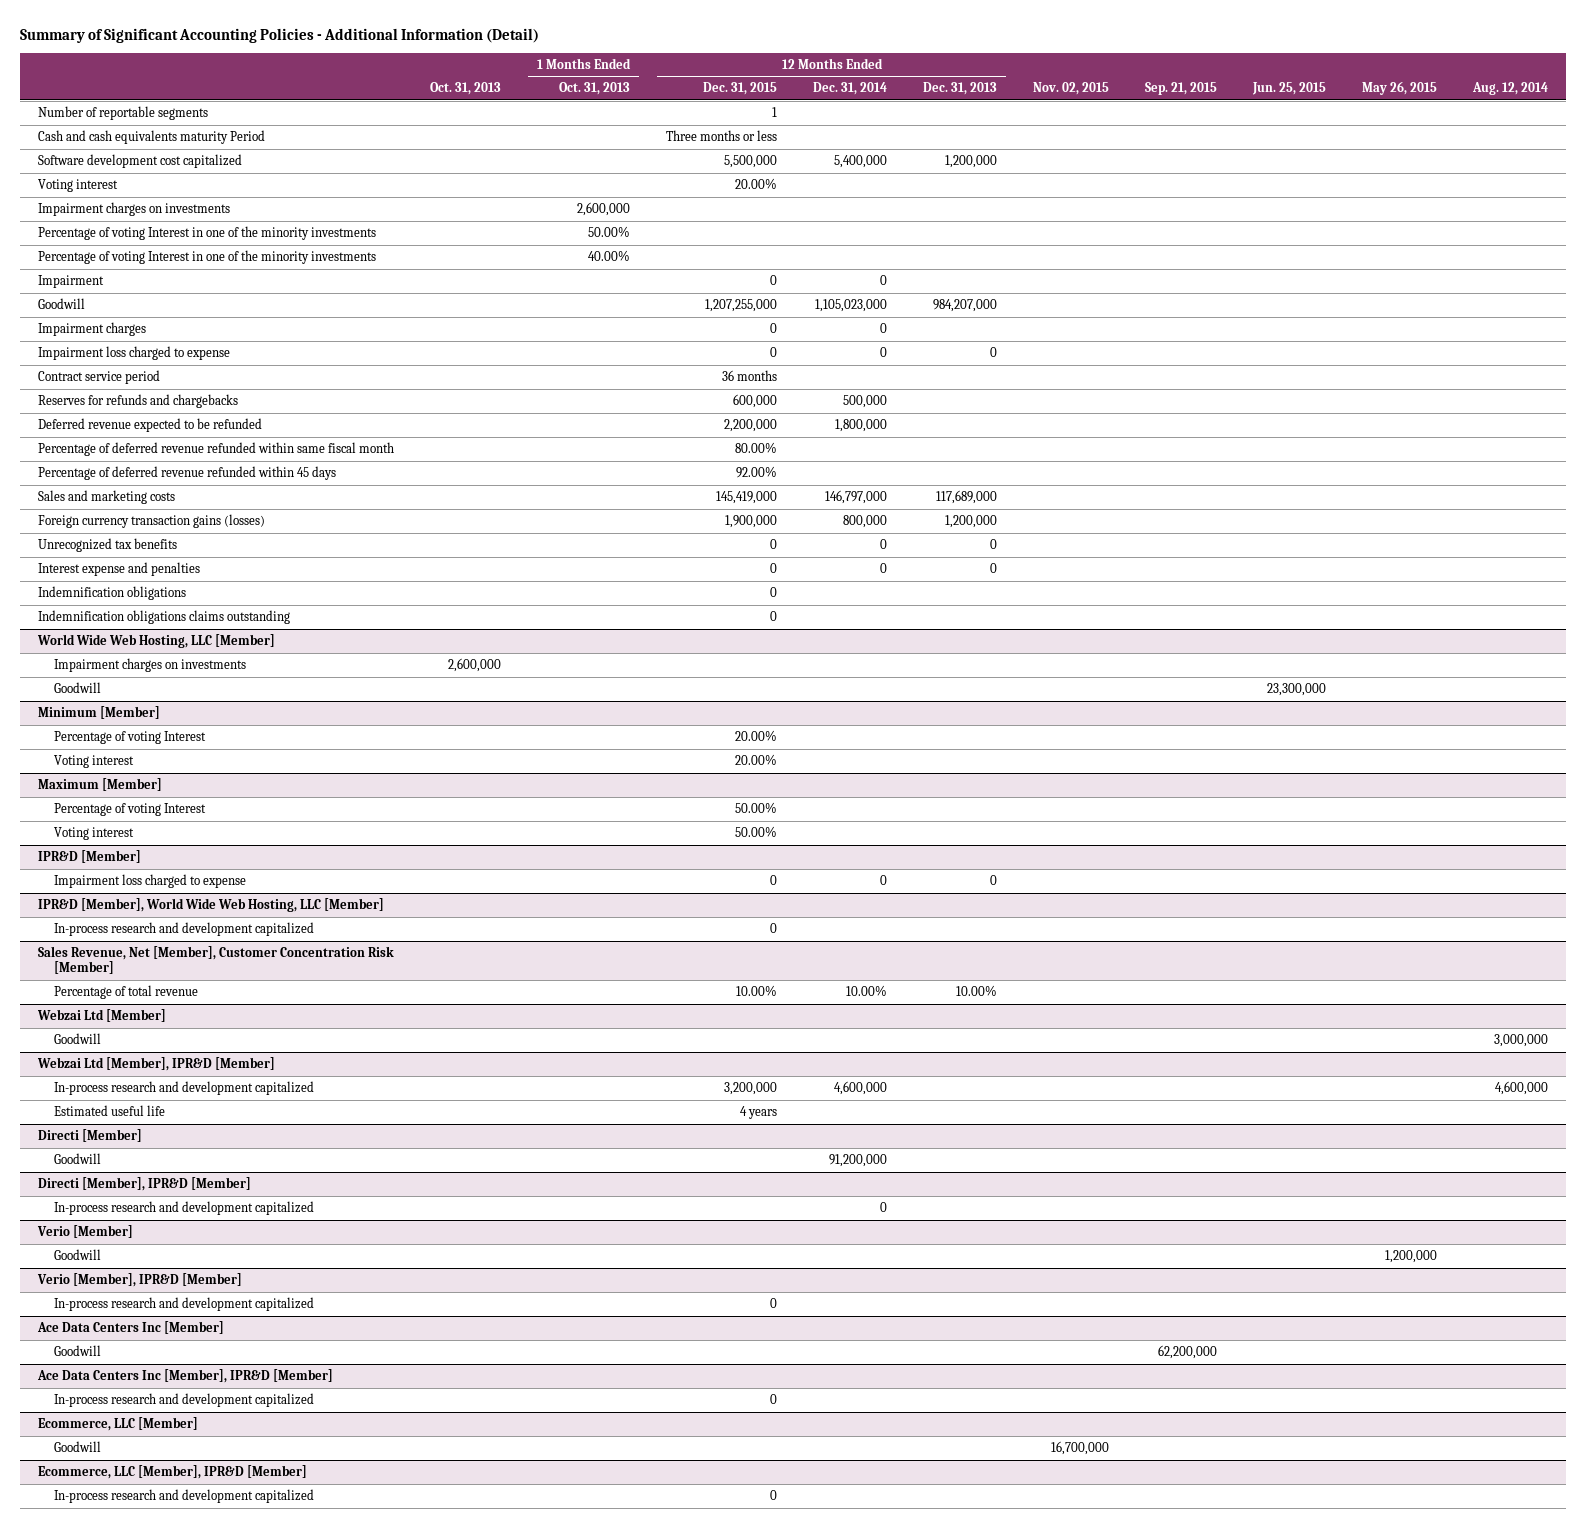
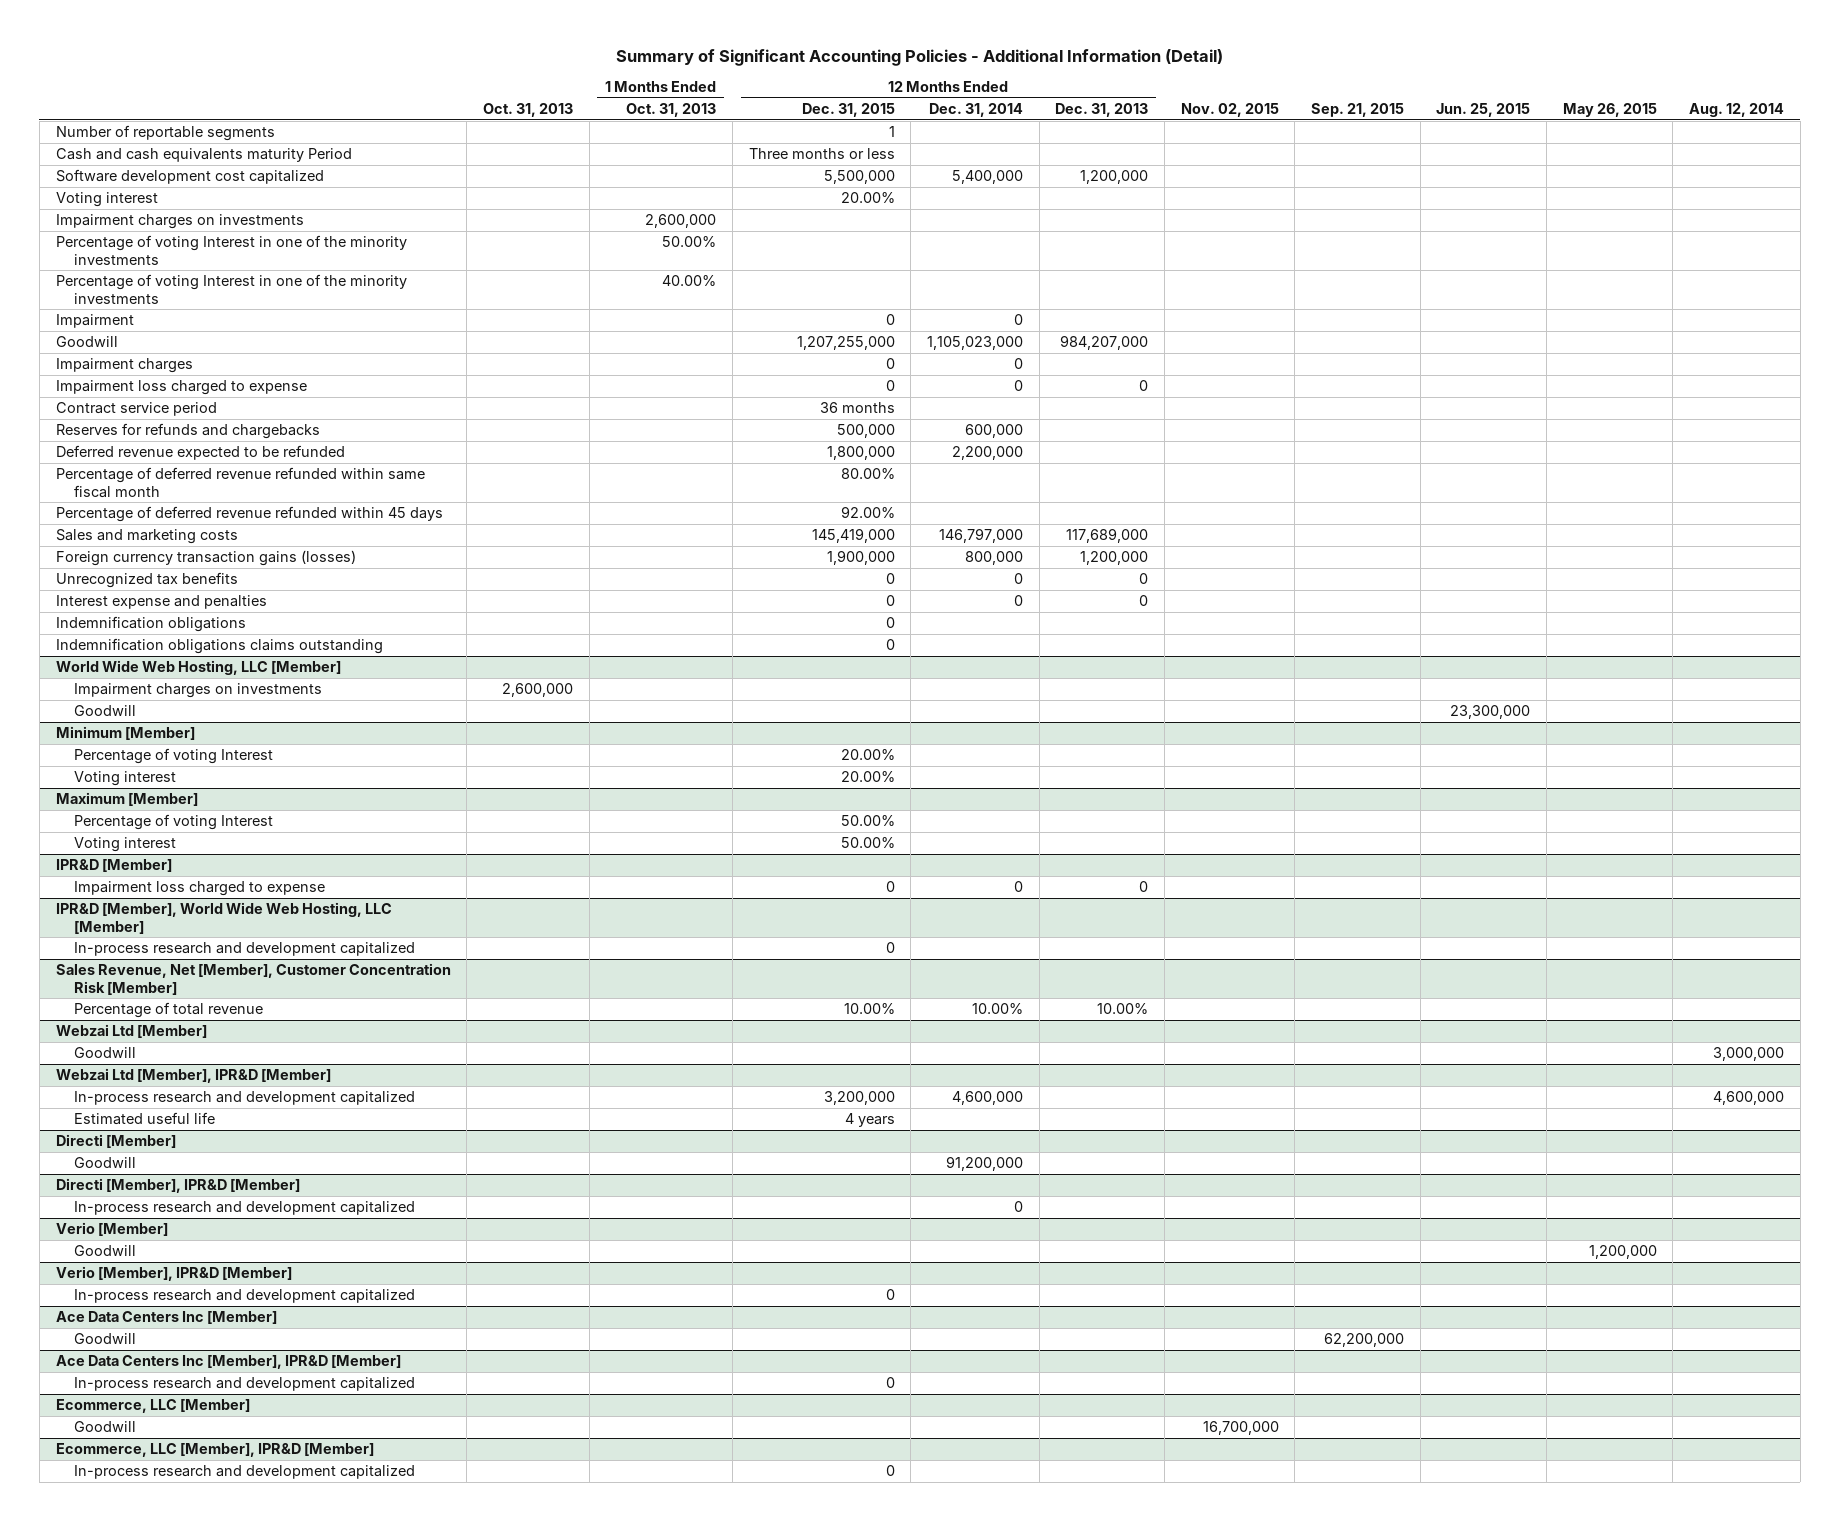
- Reserves for refunds and chargebacks | | | 600,000 | 500,000 | | | | | |
- Deferred revenue expected to be refunded | | | 2,200,000 | 1,800,000 | | | | | |
+ Reserves for refunds and chargebacks | | | 500,000 | 600,000 | | | | | |
+ Deferred revenue expected to be refunded | | | 1,800,000 | 2,200,000 | | | | | |

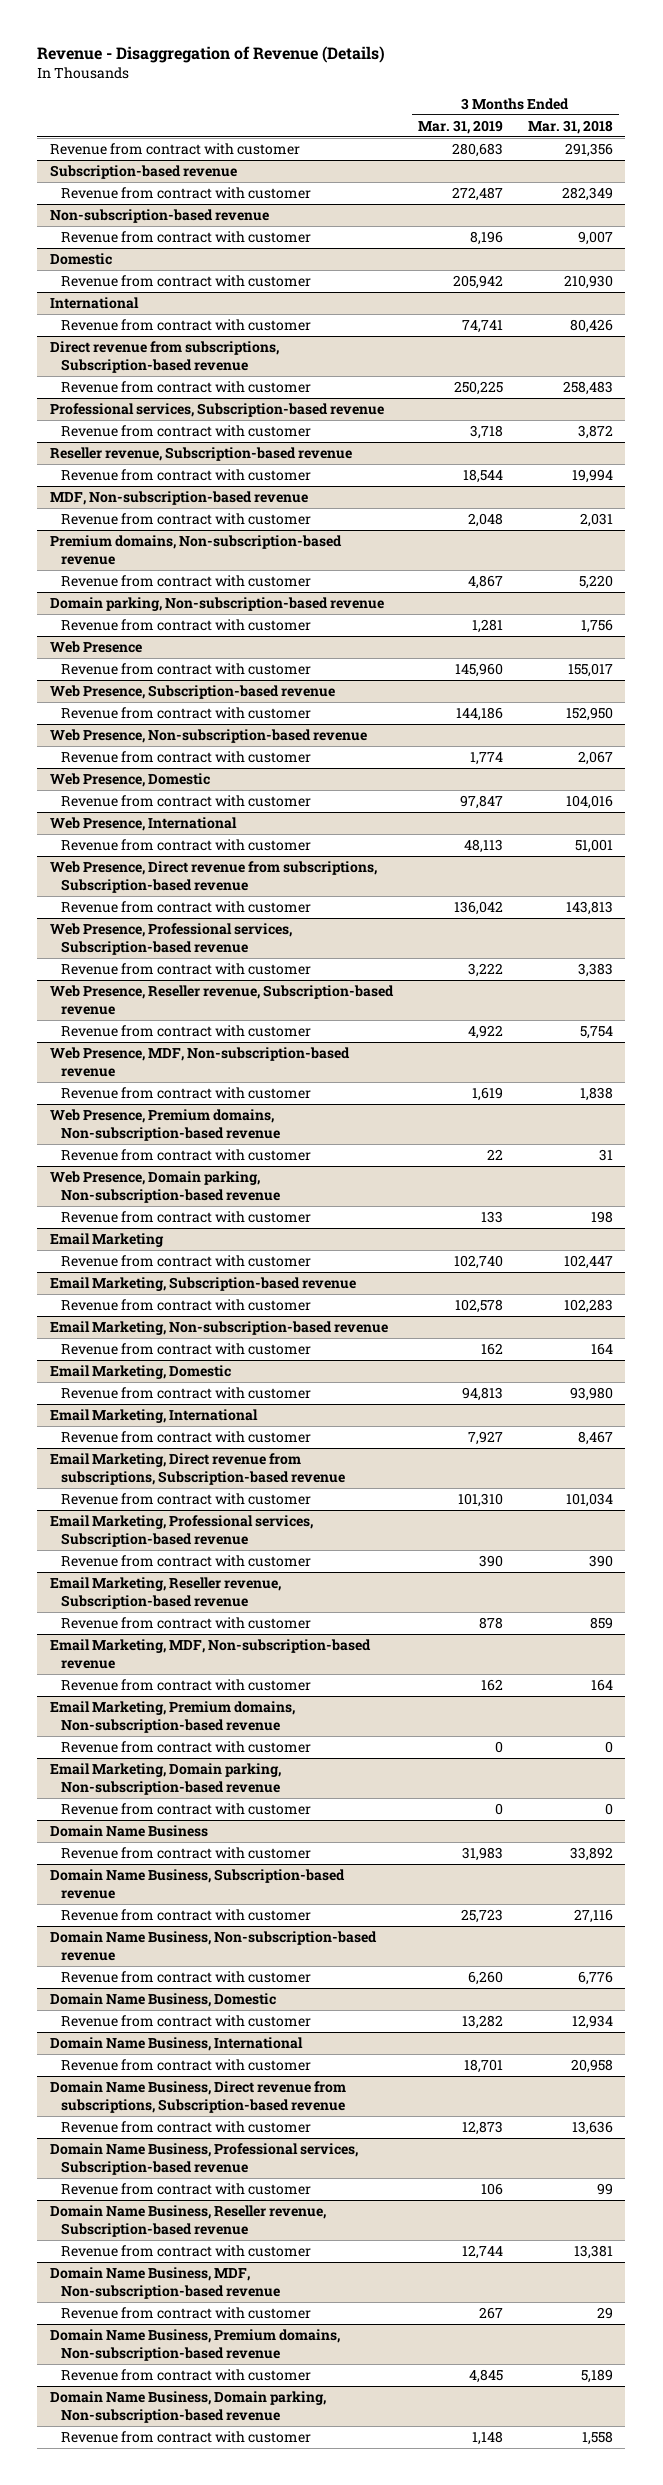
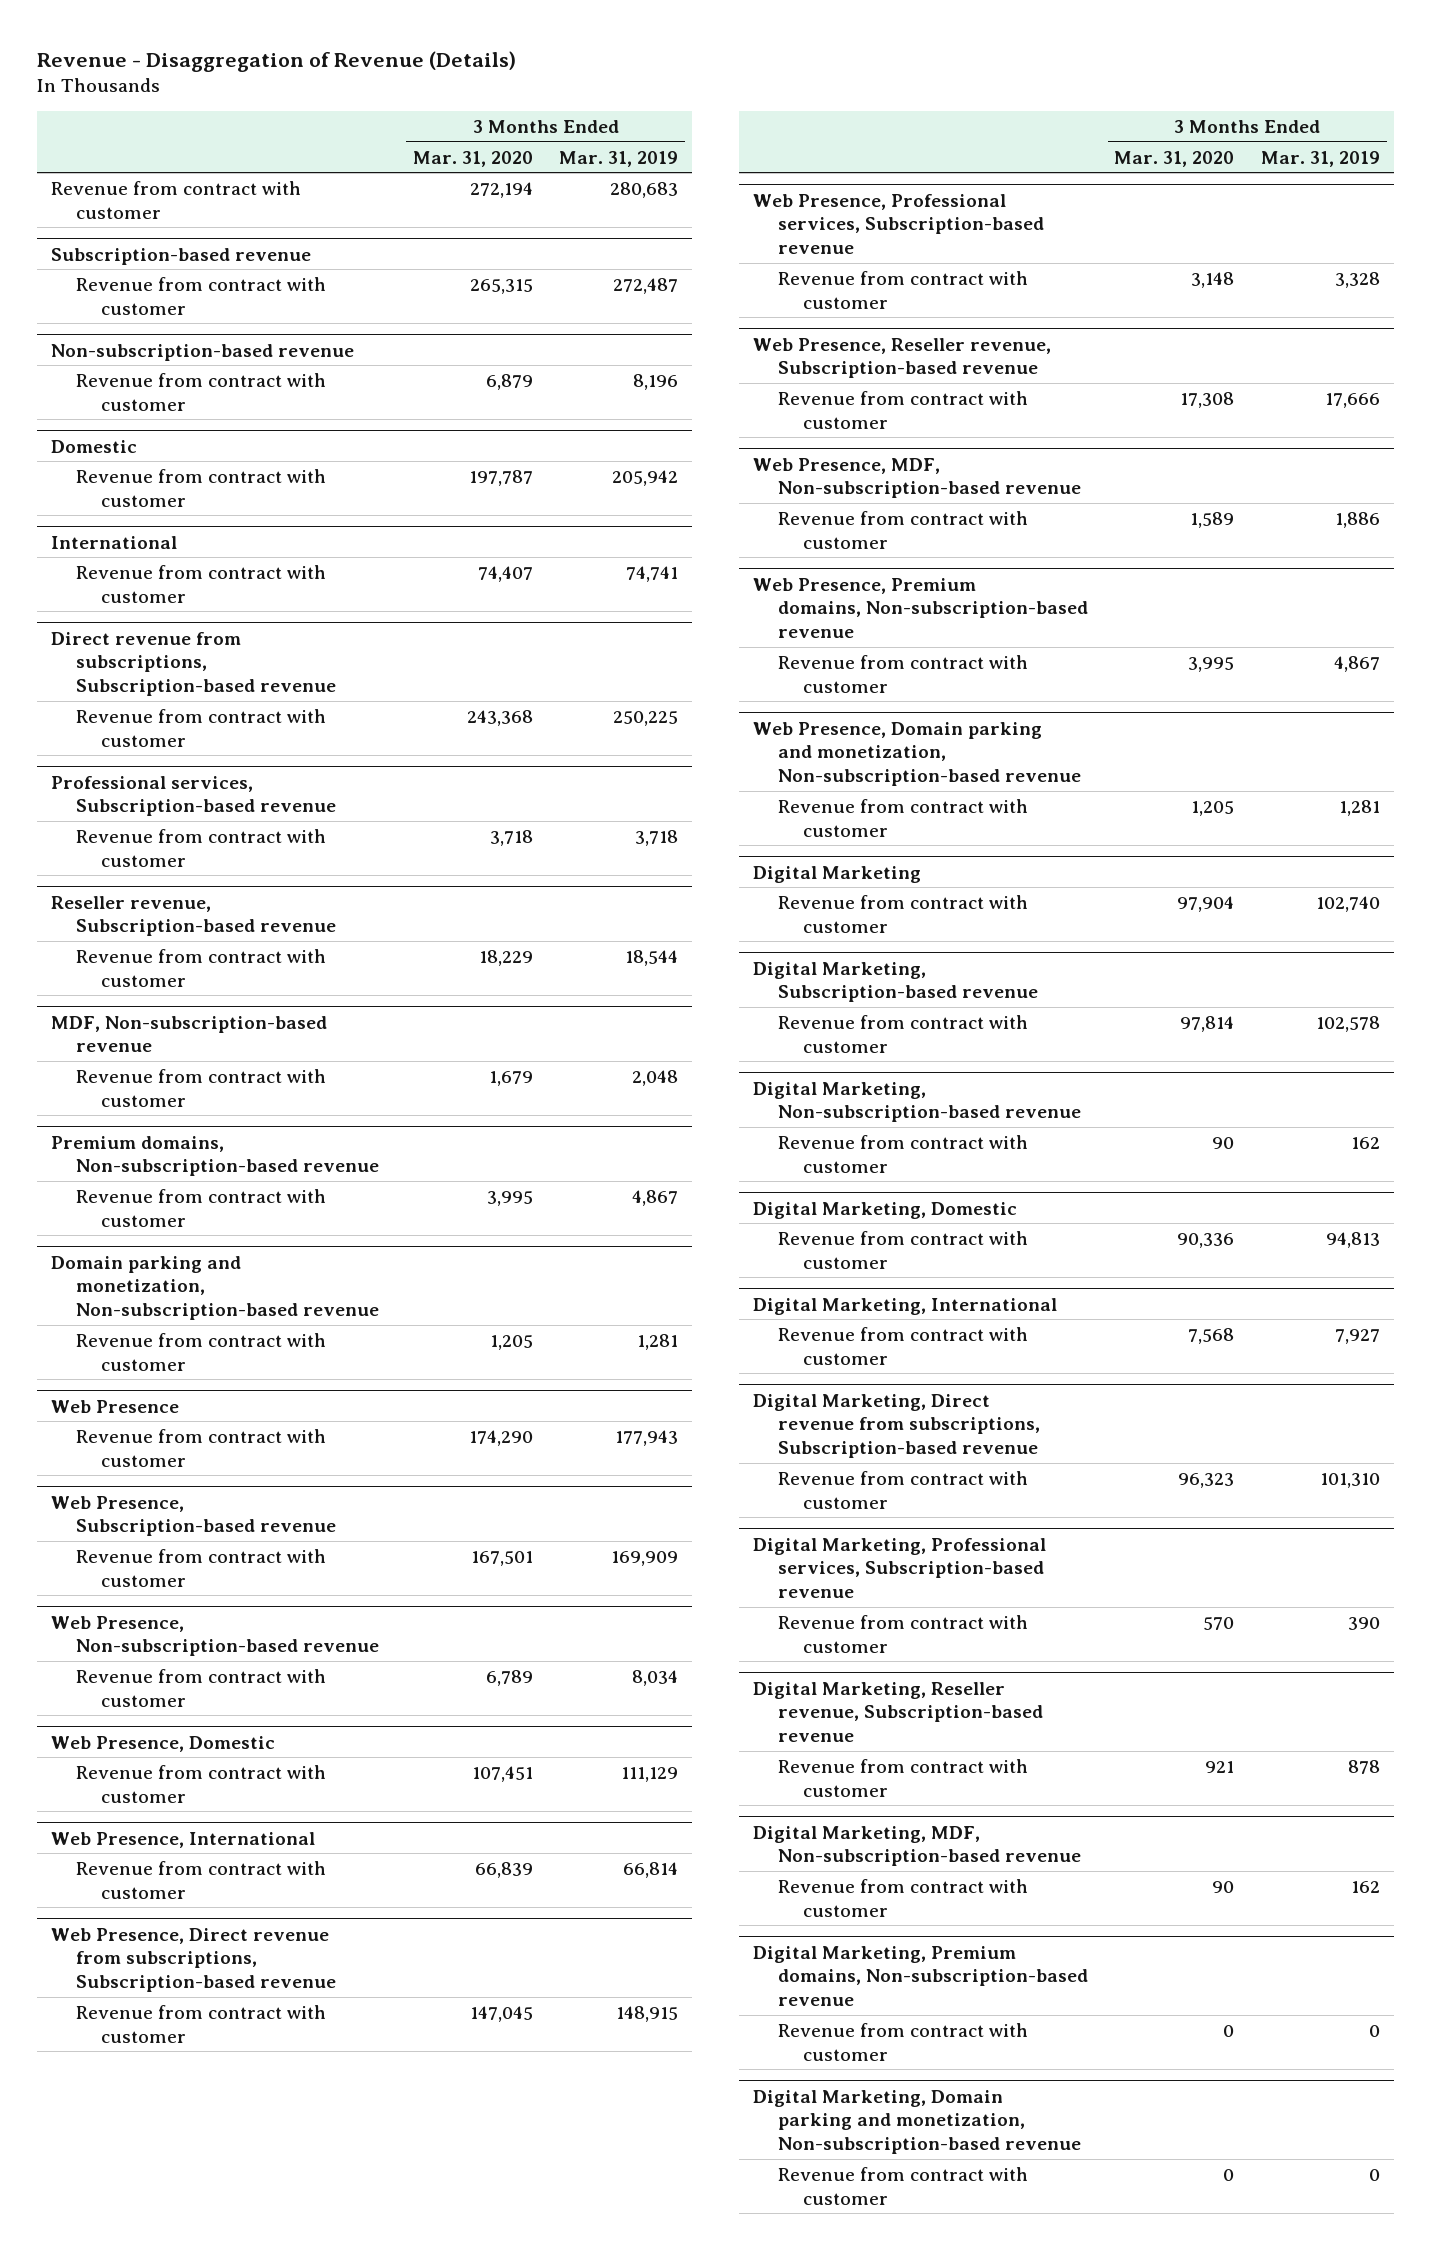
- | 3 Months Ended Mar. 31, 2019 | 3 Months Ended Mar. 31, 2018
+ | 3 Months Ended Mar. 31, 2020 | 3 Months Ended Mar. 31, 2019
- Domain parking, Non-subscription-based revenue
+ Domain parking and monetization, Non-subscription-based revenue
@ Web Presence
- Revenue from contract with customer | 145,960 | 155,017
+ Revenue from contract with customer | 174,290 | 177,943
@ Web Presence, Subscription-based revenue
- Revenue from contract with customer | 144,186 | 152,950
+ Revenue from contract with customer | 167,501 | 169,909
@ Web Presence, Non-subscription-based revenue
- Revenue from contract with customer | 1,774 | 2,067
+ Revenue from contract with customer | 6,789 | 8,034
@ Web Presence, Domestic
- Revenue from contract with customer | 97,847 | 104,016
+ Revenue from contract with customer | 107,451 | 111,129
@ Web Presence, International
- Revenue from contract with customer | 48,113 | 51,001
+ Revenue from contract with customer | 66,839 | 66,814
@ Web Presence, Direct revenue from subscriptions, Subscription-based revenue
- Revenue from contract with customer | 136,042 | 143,813
+ Revenue from contract with customer | 147,045 | 148,915
@ Web Presence, Professional services, Subscription-based revenue
- Revenue from contract with customer | 3,222 | 3,383
+ Revenue from contract with customer | 3,148 | 3,328
@ Web Presence, Reseller revenue, Subscription-based revenue
- Revenue from contract with customer | 4,922 | 5,754
+ Revenue from contract with customer | 17,308 | 17,666
@ Web Presence, MDF, Non-subscription-based revenue
- Revenue from contract with customer | 1,619 | 1,838
+ Revenue from contract with customer | 1,589 | 1,886
@ Web Presence, Premium domains, Non-subscription-based revenue
- Revenue from contract with customer | 22 | 31
- Web Presence, Domain parking, Non-subscription-based revenue
- Revenue from contract with customer | 133 | 198
- Email Marketing
@ Web Presence, Premium domains, Non-subscription-based revenue
+ Revenue from contract with customer | 3,995 | 4,867
+ Web Presence, Domain parking and monetization, Non-subscription-based revenue
+ Revenue from contract with customer | 1,205 | 1,281
+ Digital Marketing
- Email Marketing, Subscription-based revenue
+ Digital Marketing, Subscription-based revenue
- Email Marketing, Non-subscription-based revenue
+ Digital Marketing, Non-subscription-based revenue
- Email Marketing, Domestic
+ Digital Marketing, Domestic
- Email Marketing, International
+ Digital Marketing, International
- Email Marketing, Direct revenue from subscriptions, Subscription-based revenue
+ Digital Marketing, Direct revenue from subscriptions, Subscription-based revenue
- Email Marketing, Professional services, Subscription-based revenue
+ Digital Marketing, Professional services, Subscription-based revenue
- Email Marketing, Reseller revenue, Subscription-based revenue
+ Digital Marketing, Reseller revenue, Subscription-based revenue
- Email Marketing, MDF, Non-subscription-based revenue
+ Digital Marketing, MDF, Non-subscription-based revenue
- Email Marketing, Premium domains, Non-subscription-based revenue
+ Digital Marketing, Premium domains, Non-subscription-based revenue
- Email Marketing, Domain parking, Non-subscription-based revenue
+ Digital Marketing, Domain parking and monetization, Non-subscription-based revenue
- Domain Name Business
- Revenue from contract with customer | 31,983 | 33,892
- Domain Name Business, Subscription-based revenue
- Revenue from contract with customer | 25,723 | 27,116
- Domain Name Business, Non-subscription-based revenue
- Revenue from contract with customer | 6,260 | 6,776
- Domain Name Business, Domestic
- Revenue from contract with customer | 13,282 | 12,934
- Domain Name Business, International
- Revenue from contract with customer | 18,701 | 20,958
- Domain Name Business, Direct revenue from subscriptions, Subscription-based revenue
- Revenue from contract with customer | 12,873 | 13,636
- Domain Name Business, Professional services, Subscription-based revenue
- Revenue from contract with customer | 106 | 99
- Domain Name Business, Reseller revenue, Subscription-based revenue
- Revenue from contract with customer | 12,744 | 13,381
- Domain Name Business, MDF, Non-subscription-based revenue
- Revenue from contract with customer | 267 | 29
- Domain Name Business, Premium domains, Non-subscription-based revenue
- Revenue from contract with customer | 4,845 | 5,189
- Domain Name Business, Domain parking, Non-subscription-based revenue
- Revenue from contract with customer | 1,148 | 1,558

